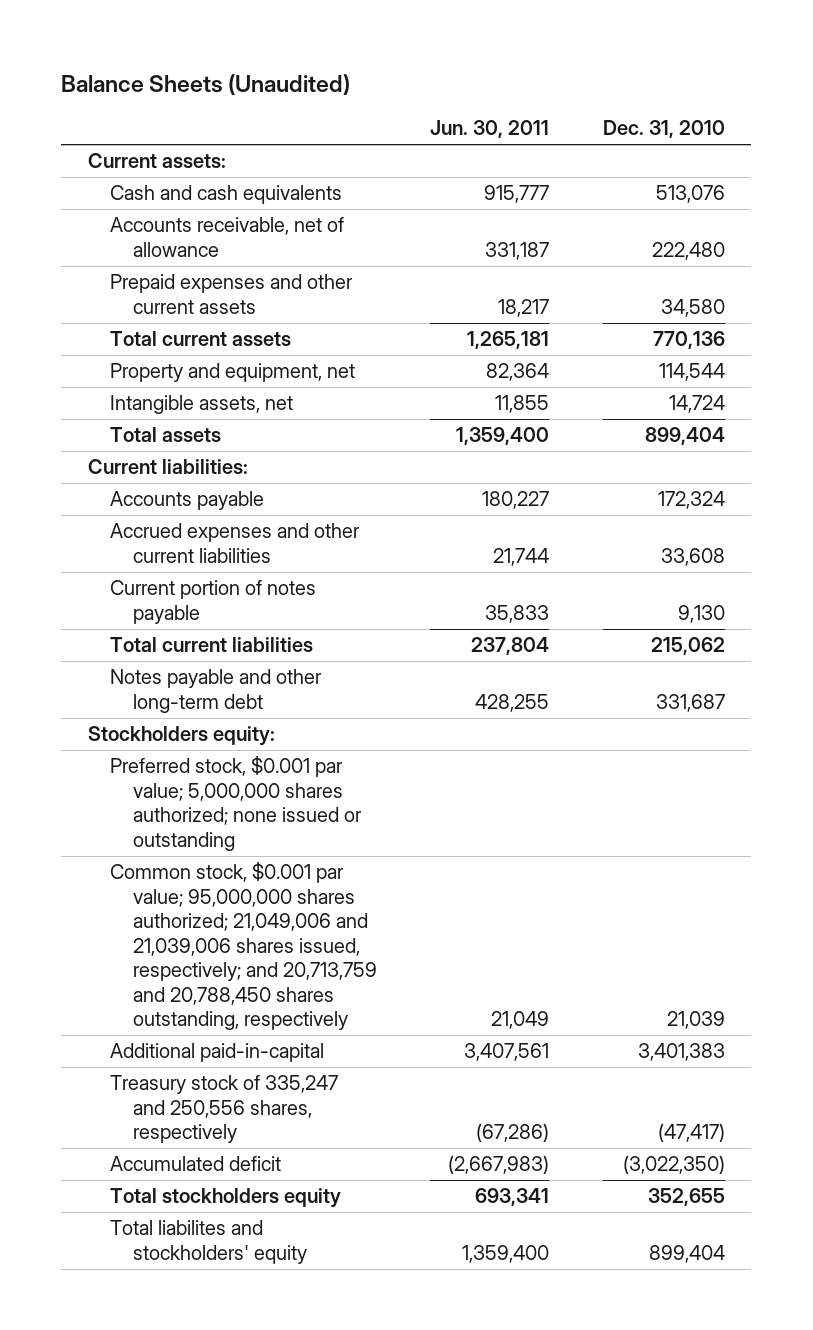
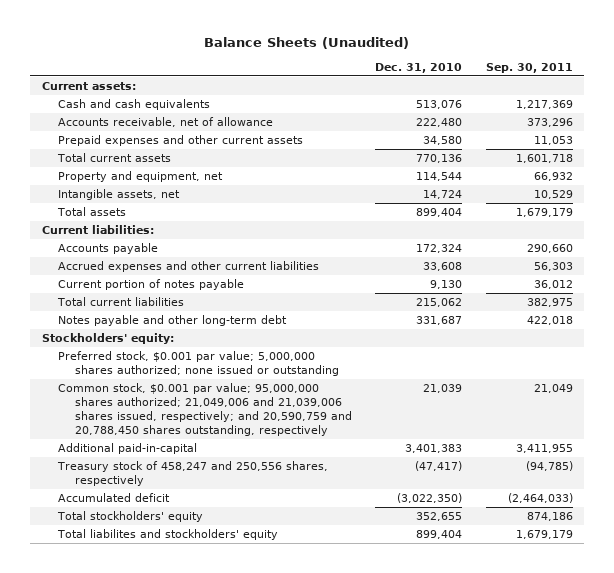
- | Jun. 30, 2011 | Dec. 31, 2010
+ | Dec. 31, 2010 | Sep. 30, 2011
- Stockholders equity:
+ Stockholders' equity:
- Common stock, $0.001 par value; 95,000,000 shares authorized; 21,049,006 and 21,039,006 shares issued, respectively; and 20,713,759 and 20,788,450 shares outstanding, respectively | 21,049 | 21,039
+ Common stock, $0.001 par value; 95,000,000 shares authorized; 21,049,006 and 21,039,006 shares issued, respectively; and 20,590,759 and 20,788,450 shares outstanding, respectively | 21,039 | 21,049
- Treasury stock of 335,247 and 250,556 shares, respectively | (67,286) | (47,417)
+ Treasury stock of 458,247 and 250,556 shares, respectively | (47,417) | (94,785)
- Total stockholders equity | 693,341 | 352,655
+ Total stockholders' equity | 352,655 | 874,186

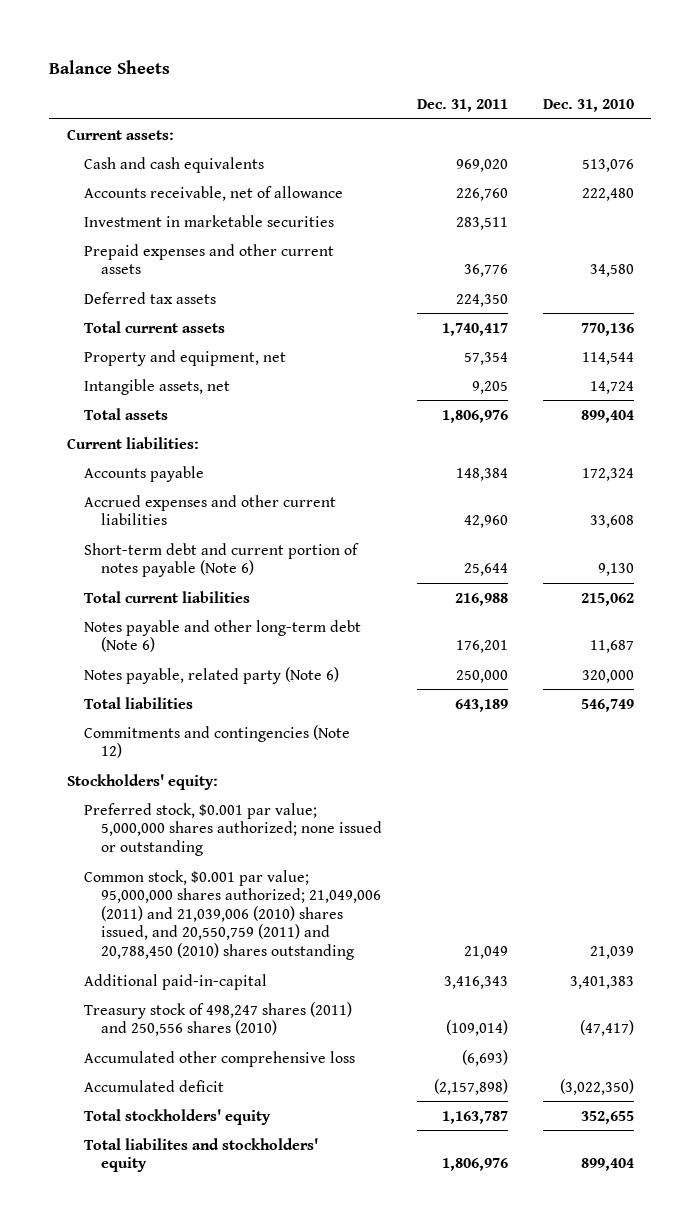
- Balance Sheets (Unaudited)
+ Balance Sheets
- | Dec. 31, 2010 | Sep. 30, 2011
+ | Dec. 31, 2011 | Dec. 31, 2010
+ Investment in marketable securities | 283,511 |
+ Deferred tax assets | 224,350 |
- Current portion of notes payable | 9,130 | 36,012
+ Short-term debt and current portion of notes payable (Note 6) | 25,644 | 9,130
- Notes payable and other long-term debt | 331,687 | 422,018
+ Notes payable and other long-term debt (Note 6) | 176,201 | 11,687
+ Notes payable, related party (Note 6) | 250,000 | 320,000
+ Total liabilities | 643,189 | 546,749
+ Commitments and contingencies (Note 12)
- Common stock, $0.001 par value; 95,000,000 shares authorized; 21,049,006 and 21,039,006 shares issued, respectively; and 20,590,759 and 20,788,450 shares outstanding, respectively | 21,039 | 21,049
+ Common stock, $0.001 par value; 95,000,000 shares authorized; 21,049,006 (2011) and 21,039,006 (2010) shares issued, and 20,550,759 (2011) and 20,788,450 (2010) shares outstanding | 21,049 | 21,039
- Treasury stock of 458,247 and 250,556 shares, respectively | (47,417) | (94,785)
+ Treasury stock of 498,247 shares (2011) and 250,556 shares (2010) | (109,014) | (47,417)
+ Accumulated other comprehensive loss | (6,693) |

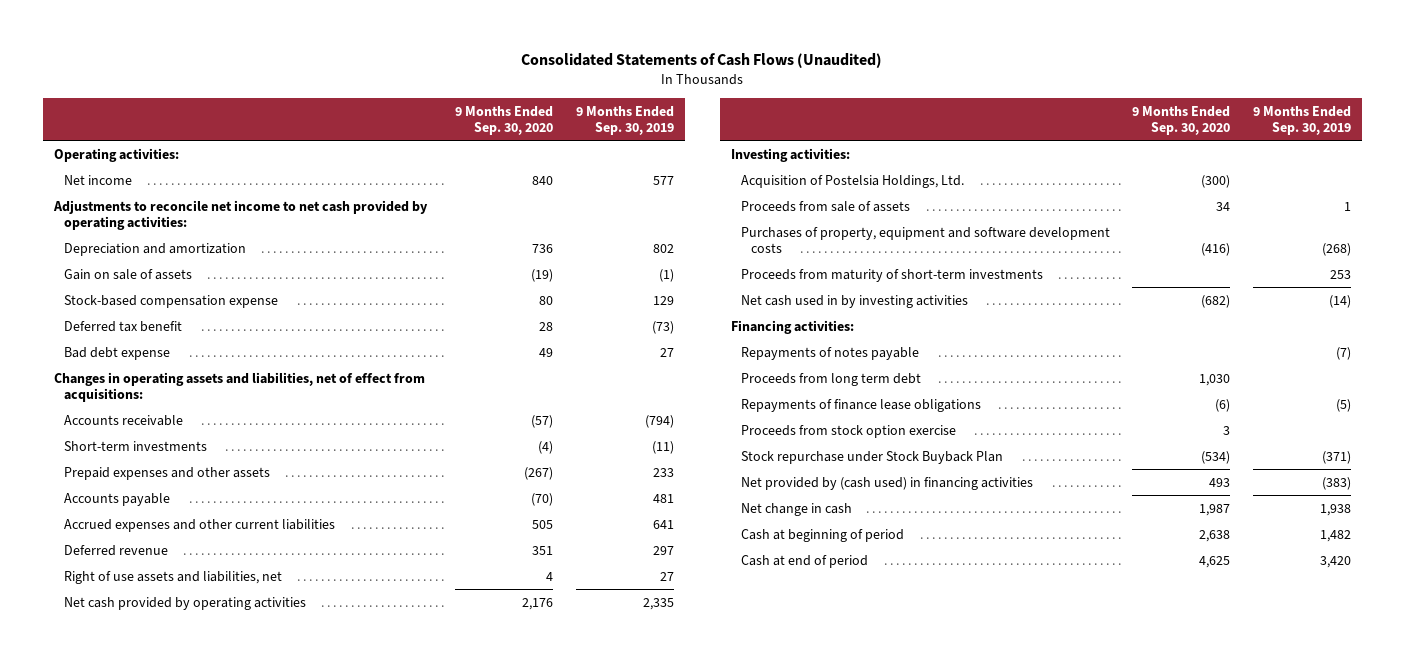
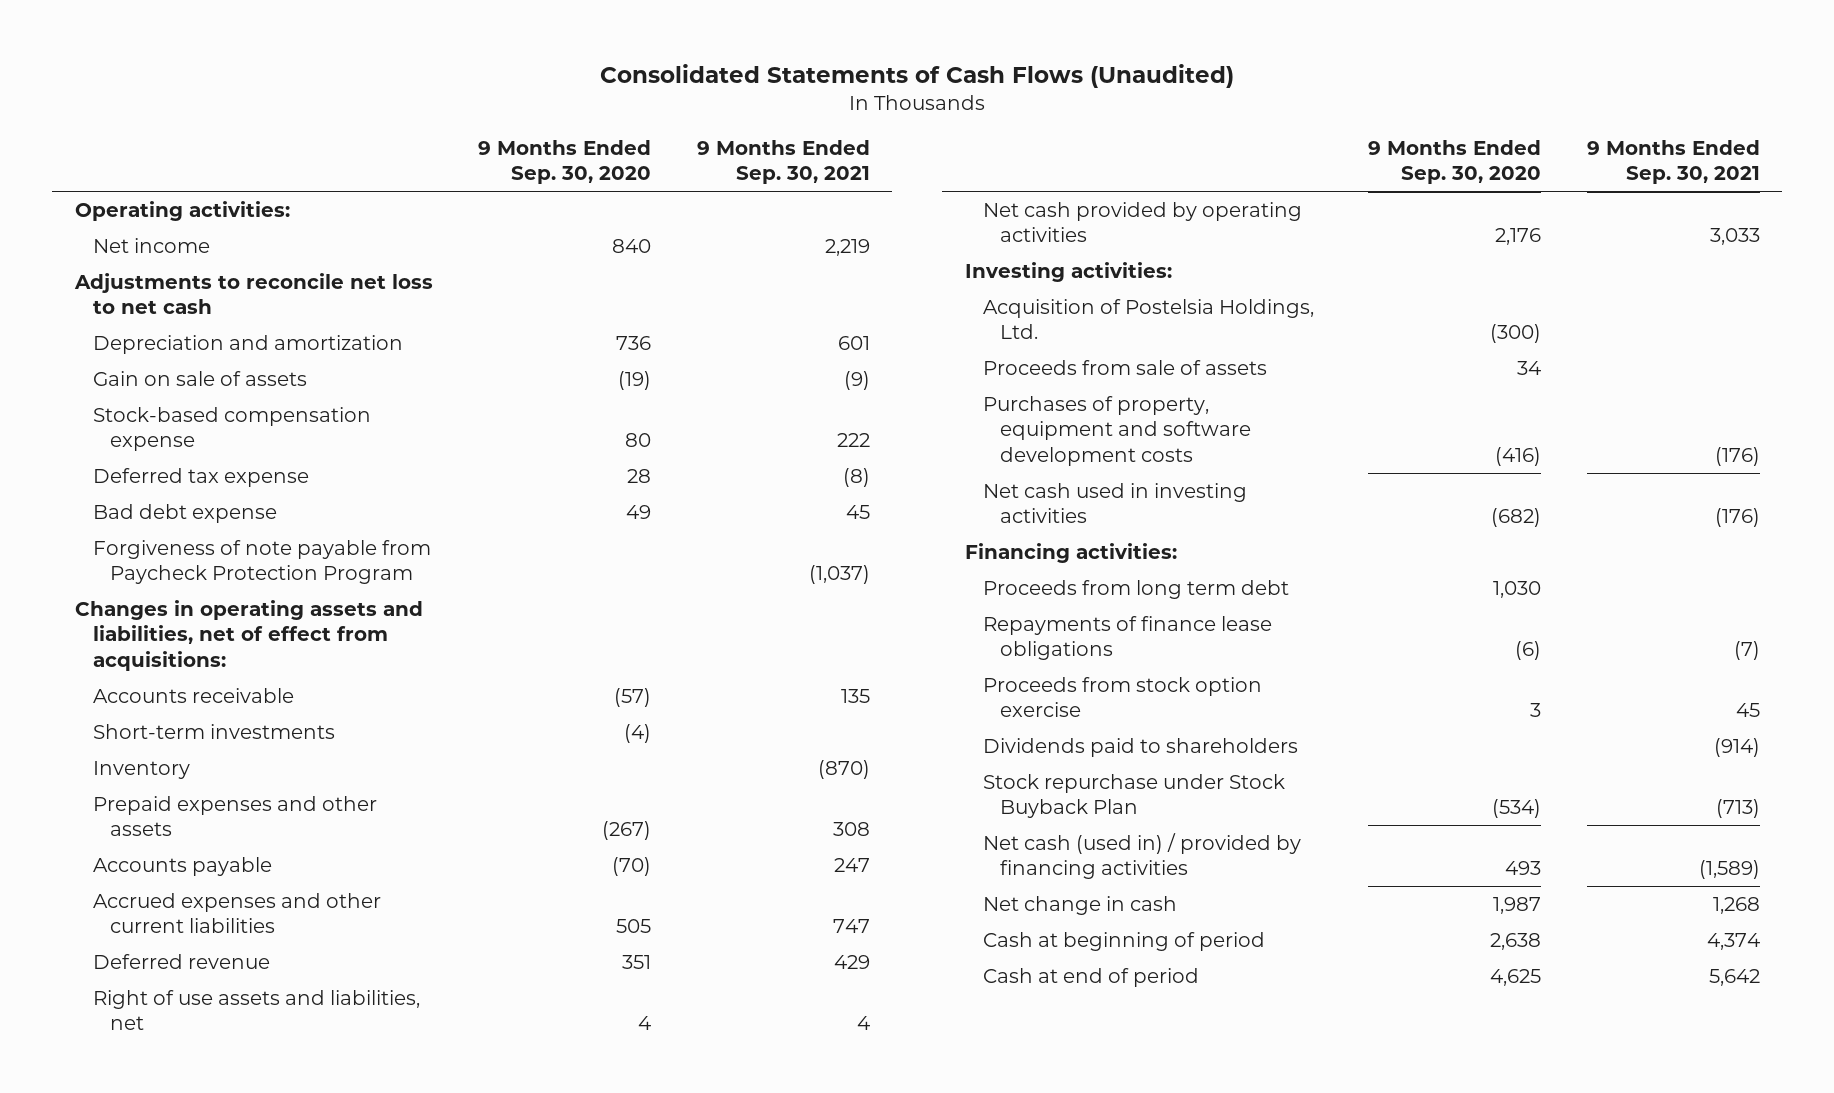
- | 9 Months Ended Sep. 30, 2020 | 9 Months Ended Sep. 30, 2019
+ | 9 Months Ended Sep. 30, 2020 | 9 Months Ended Sep. 30, 2021
- Adjustments to reconcile net income to net cash provided by operating activities:
+ Adjustments to reconcile net loss to net cash
- Deferred tax benefit | 28 | (73)
+ Deferred tax expense | 28 | (8)
+ Forgiveness of note payable from Paycheck Protection Program | | (1,037)
+ Inventory | | (870)
- Proceeds from maturity of short-term investments | | 253
- Net cash used in by investing activities | (682) | (14)
+ Net cash used in investing activities | (682) | (176)
- Repayments of notes payable | | (7)
+ Dividends paid to shareholders | | (914)
- Net provided by (cash used) in financing activities | 493 | (383)
+ Net cash (used in) / provided by financing activities | 493 | (1,589)

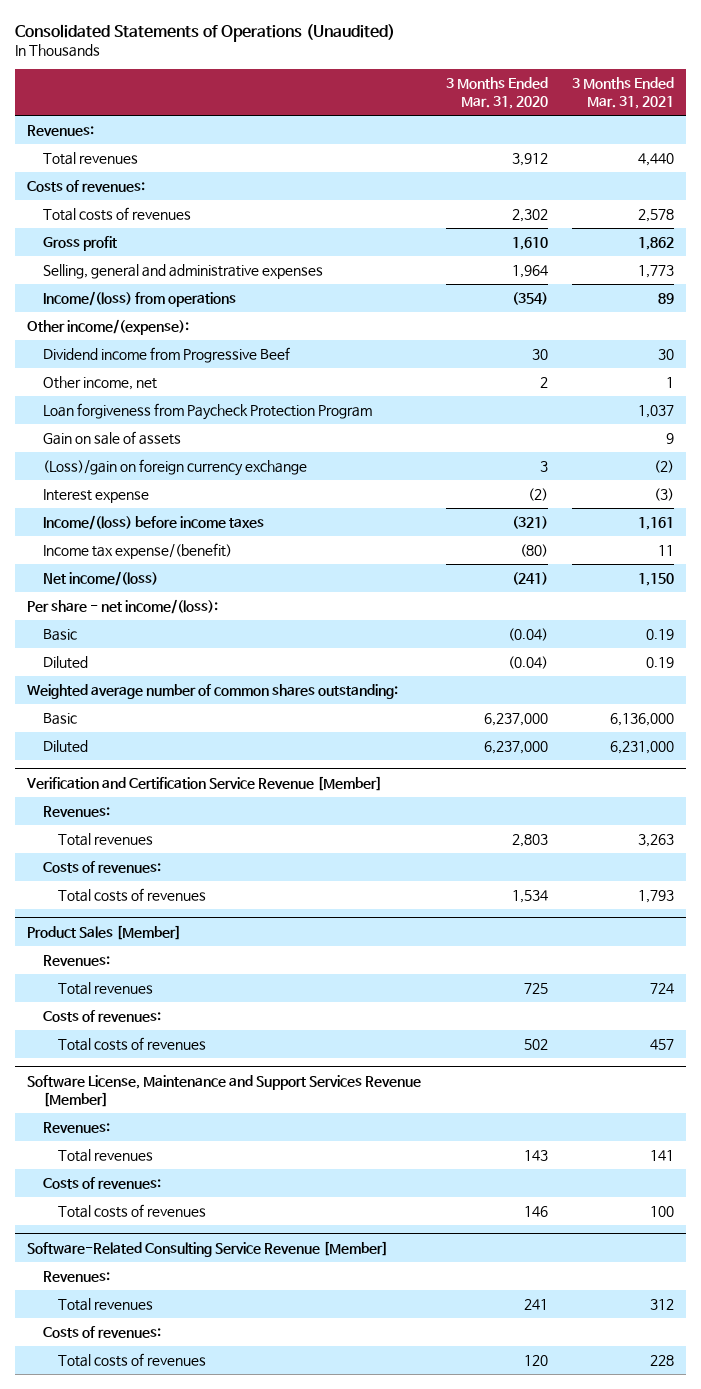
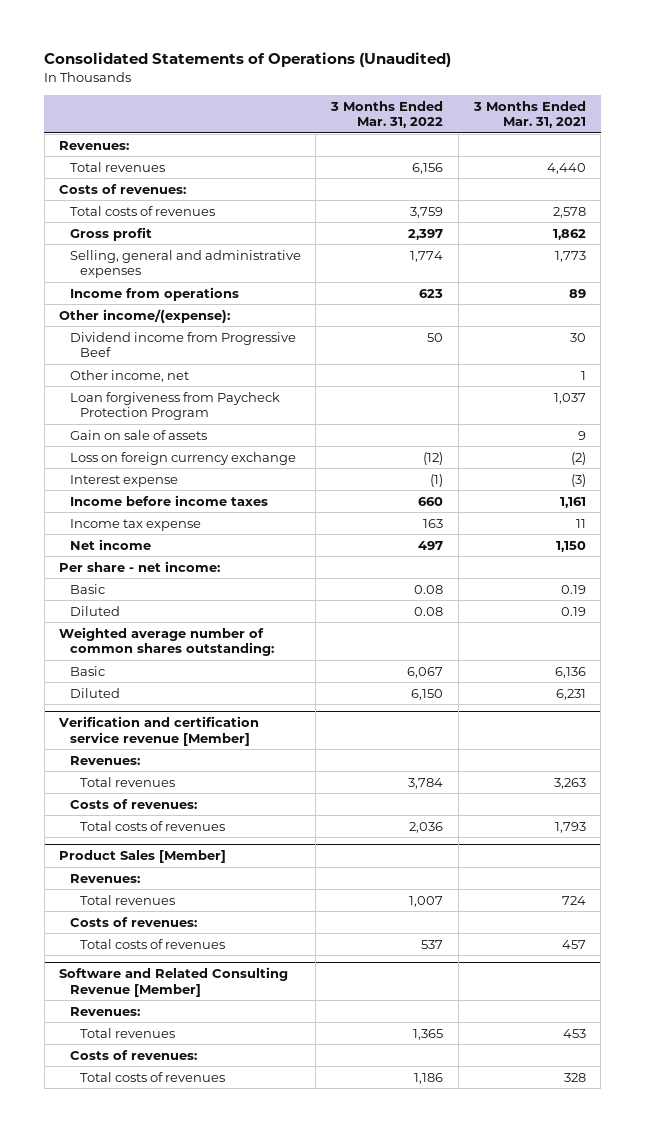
- | 3 Months Ended Mar. 31, 2020 | 3 Months Ended Mar. 31, 2021
+ | 3 Months Ended Mar. 31, 2022 | 3 Months Ended Mar. 31, 2021
- Income/(loss) from operations | (354) | 89
+ Income from operations | 623 | 89
- (Loss)/gain on foreign currency exchange | 3 | (2)
+ Loss on foreign currency exchange | (12) | (2)
- Income/(loss) before income taxes | (321) | 1,161
- Income tax expense/(benefit) | (80) | 11
- Net income/(loss) | (241) | 1,150
- Per share - net income/(loss):
+ Income before income taxes | 660 | 1,161
+ Income tax expense | 163 | 11
+ Net income | 497 | 1,150
+ Per share - net income:
- Basic | 6,237,000 | 6,136,000
- Diluted | 6,237,000 | 6,231,000
- Verification and Certification Service Revenue [Member]
+ Basic | 6,067 | 6,136
+ Diluted | 6,150 | 6,231
+ Verification and certification service revenue [Member]
- Software License, Maintenance and Support Services Revenue [Member]
- Revenues:
- Total revenues | 143 | 141
- Costs of revenues:
- Total costs of revenues | 146 | 100
- Software-Related Consulting Service Revenue [Member]
+ Software and Related Consulting Revenue [Member]
- Total revenues | 241 | 312
+ Total revenues | 1,365 | 453
- Total costs of revenues | 120 | 228
+ Total costs of revenues | 1,186 | 328

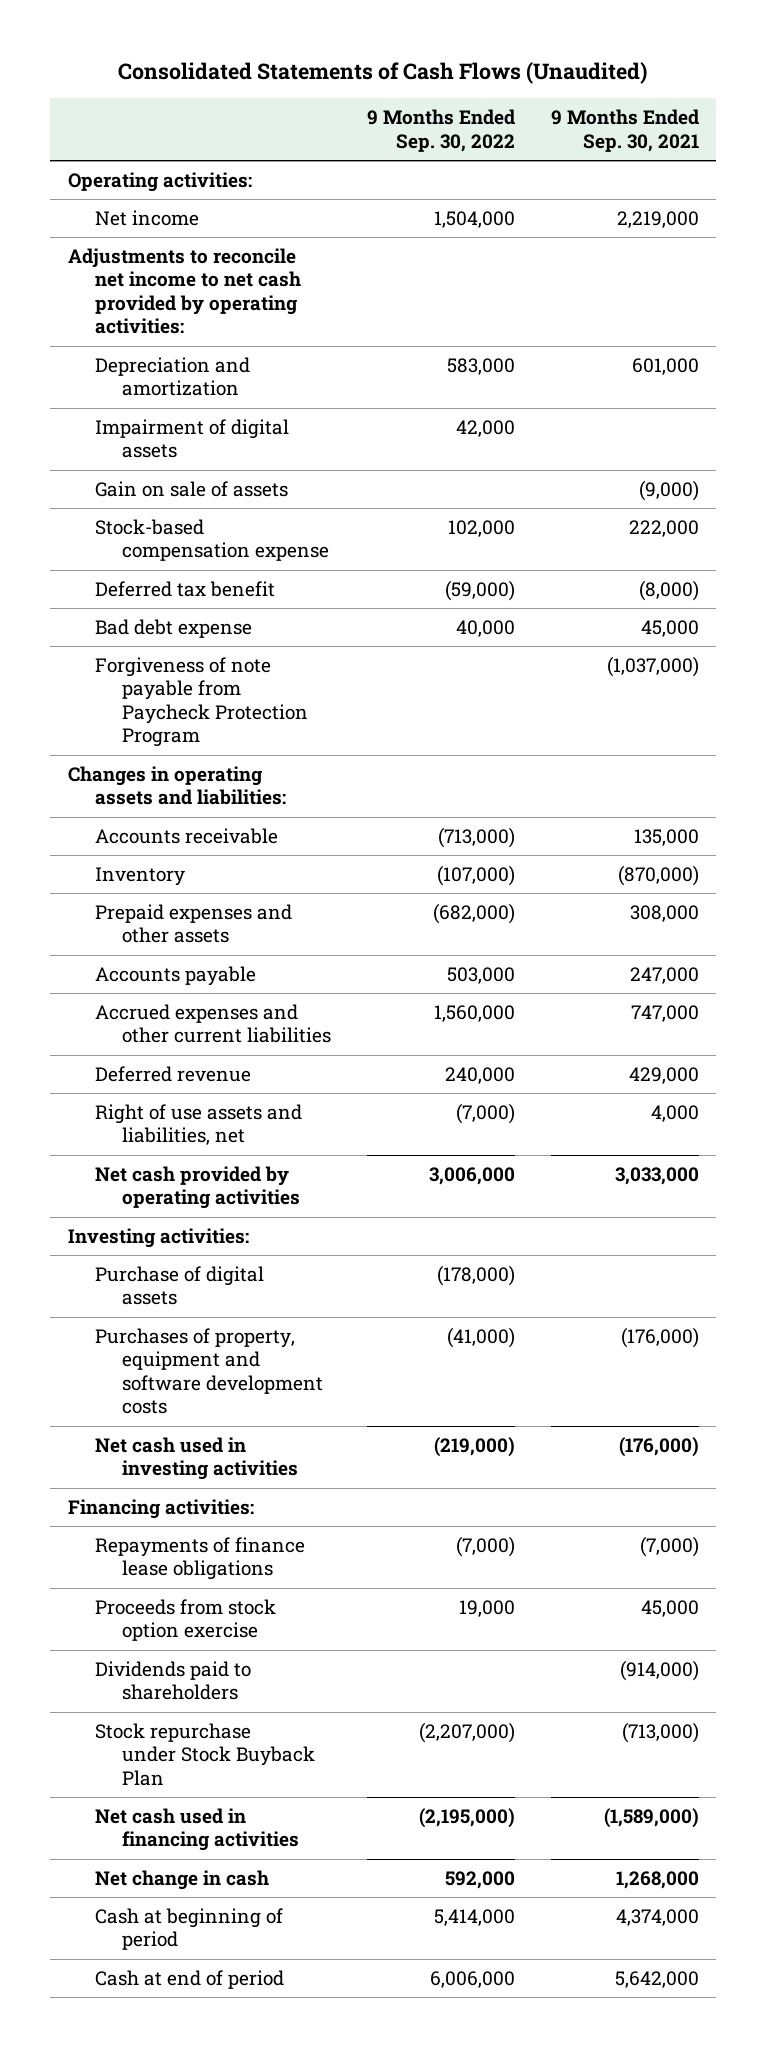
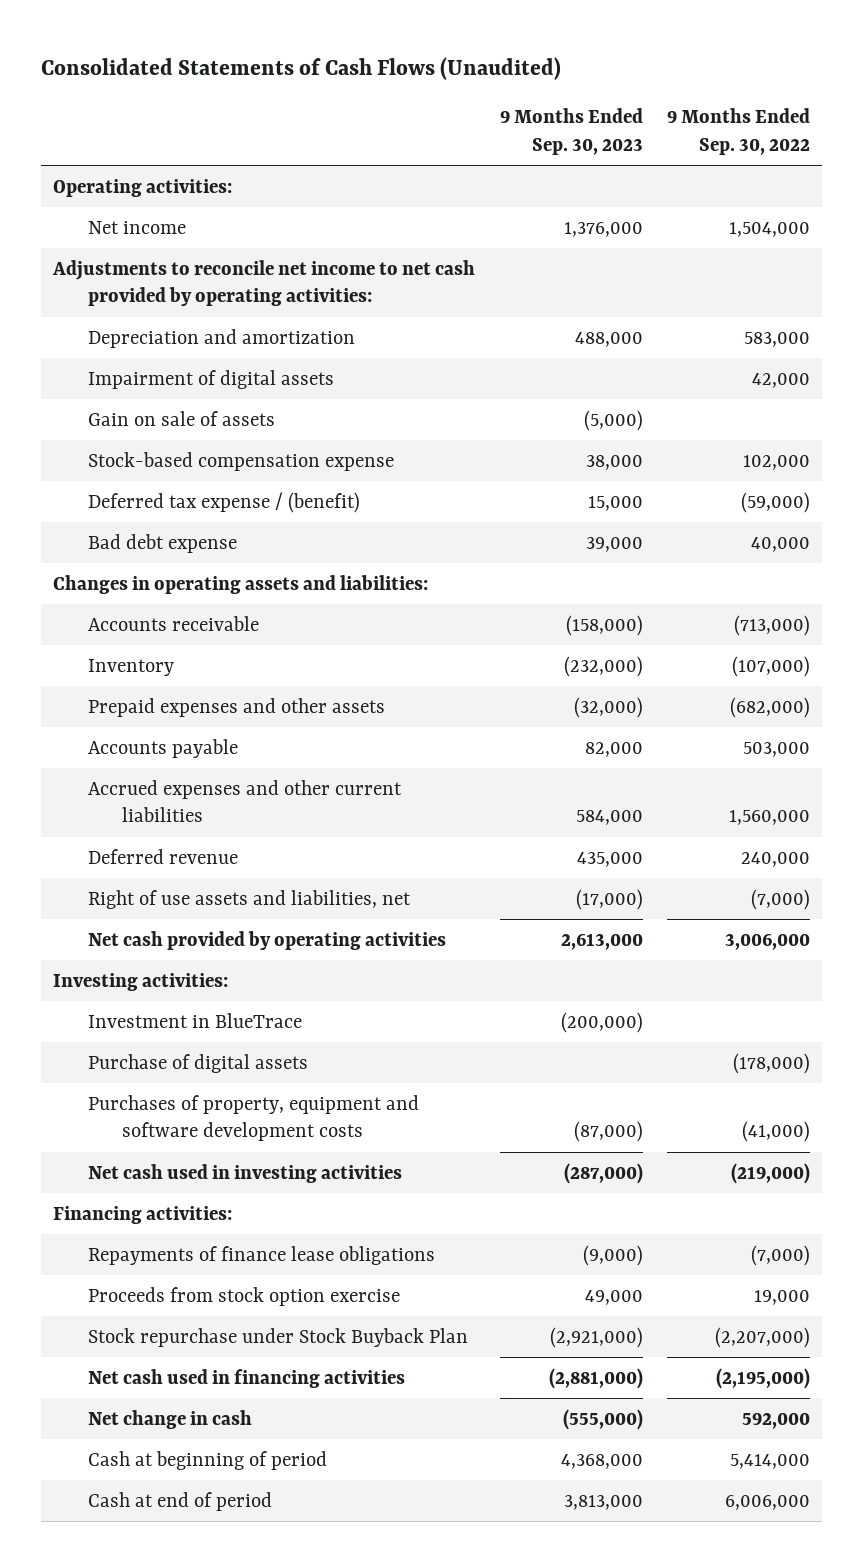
- | 9 Months Ended Sep. 30, 2022 | 9 Months Ended Sep. 30, 2021
+ | 9 Months Ended Sep. 30, 2023 | 9 Months Ended Sep. 30, 2022
- Deferred tax benefit | (59,000) | (8,000)
+ Deferred tax expense / (benefit) | 15,000 | (59,000)
- Forgiveness of note payable from Paycheck Protection Program | | (1,037,000)
+ Investment in BlueTrace | (200,000) |
- Dividends paid to shareholders | | (914,000)

